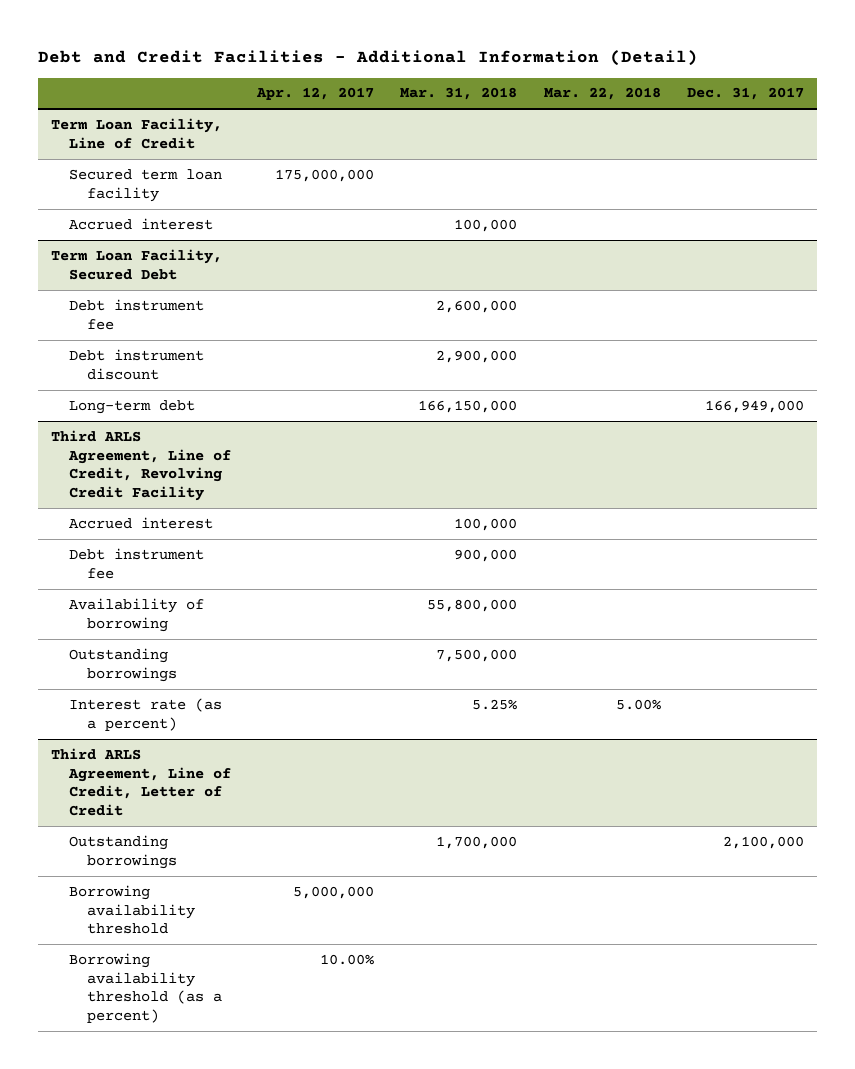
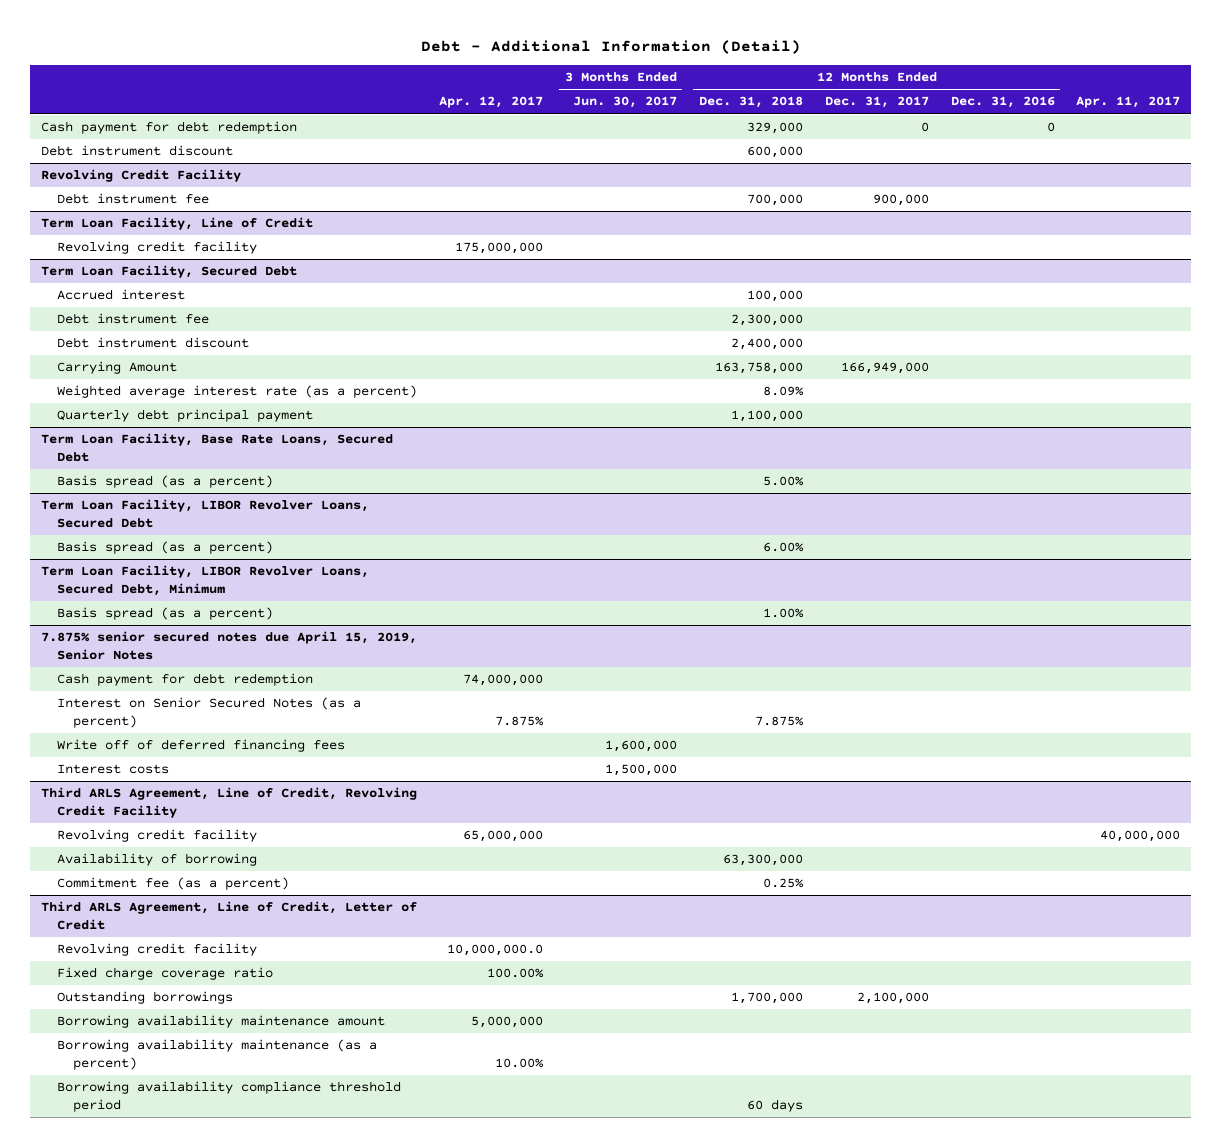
- Debt and Credit Facilities - Additional Information (Detail)
+ Debt - Additional Information (Detail)
- | Apr. 12, 2017 | Mar. 31, 2018 | Mar. 22, 2018 | Dec. 31, 2017
+ | Apr. 12, 2017 | 3 Months Ended Jun. 30, 2017 | 12 Months Ended Dec. 31, 2018 | 12 Months Ended Dec. 31, 2017 | 12 Months Ended Dec. 31, 2016 | Apr. 11, 2017
+ Cash payment for debt redemption | | | 329,000 | 0 | 0 |
+ Debt instrument discount | | | 600,000 | | |
+ Revolving Credit Facility
+ Debt instrument fee | | | 700,000 | 900,000 | |
@ Term Loan Facility, Line of Credit
- Secured term loan facility | 175,000,000 | | |
- Accrued interest | | 100,000 | |
+ Revolving credit facility | 175,000,000 | | | | |
@ Term Loan Facility, Secured Debt
+ Accrued interest | | | 100,000 | | |
- Long-term debt | | 166,150,000 | | 166,949,000
+ Carrying Amount | | | 163,758,000 | 166,949,000 | |
+ Weighted average interest rate (as a percent) | | | 8.09% | | |
+ Quarterly debt principal payment | | | 1,100,000 | | |
+ Term Loan Facility, Base Rate Loans, Secured Debt
+ Basis spread (as a percent) | | | 5.00% | | |
+ Term Loan Facility, LIBOR Revolver Loans, Secured Debt
+ Basis spread (as a percent) | | | 6.00% | | |
+ Term Loan Facility, LIBOR Revolver Loans, Secured Debt, Minimum
+ Basis spread (as a percent) | | | 1.00% | | |
+ 7.875% senior secured notes due April 15, 2019, Senior Notes
+ Cash payment for debt redemption | 74,000,000 | | | | |
+ Interest on Senior Secured Notes (as a percent) | 7.875% | | 7.875% | | |
+ Write off of deferred financing fees | | 1,600,000 | | | |
+ Interest costs | | 1,500,000 | | | |
@ Third ARLS Agreement, Line of Credit, Revolving Credit Facility
- Accrued interest | | 100,000 | |
- Debt instrument fee | | 900,000 | |
+ Revolving credit facility | 65,000,000 | | | | | 40,000,000
- Outstanding borrowings | | 7,500,000 | |
- Interest rate (as a percent) | | 5.25% | 5.00% |
+ Commitment fee (as a percent) | | | 0.25% | | |
@ Third ARLS Agreement, Line of Credit, Letter of Credit
+ Revolving credit facility | 10,000,000.0 | | | | |
+ Fixed charge coverage ratio | 100.00% | | | | |
- Borrowing availability threshold | 5,000,000 | | |
- Borrowing availability threshold (as a percent) | 10.00% | | |
+ Borrowing availability maintenance amount | 5,000,000 | | | | |
+ Borrowing availability maintenance (as a percent) | 10.00% | | | | |
+ Borrowing availability compliance threshold period | | | 60 days | | |

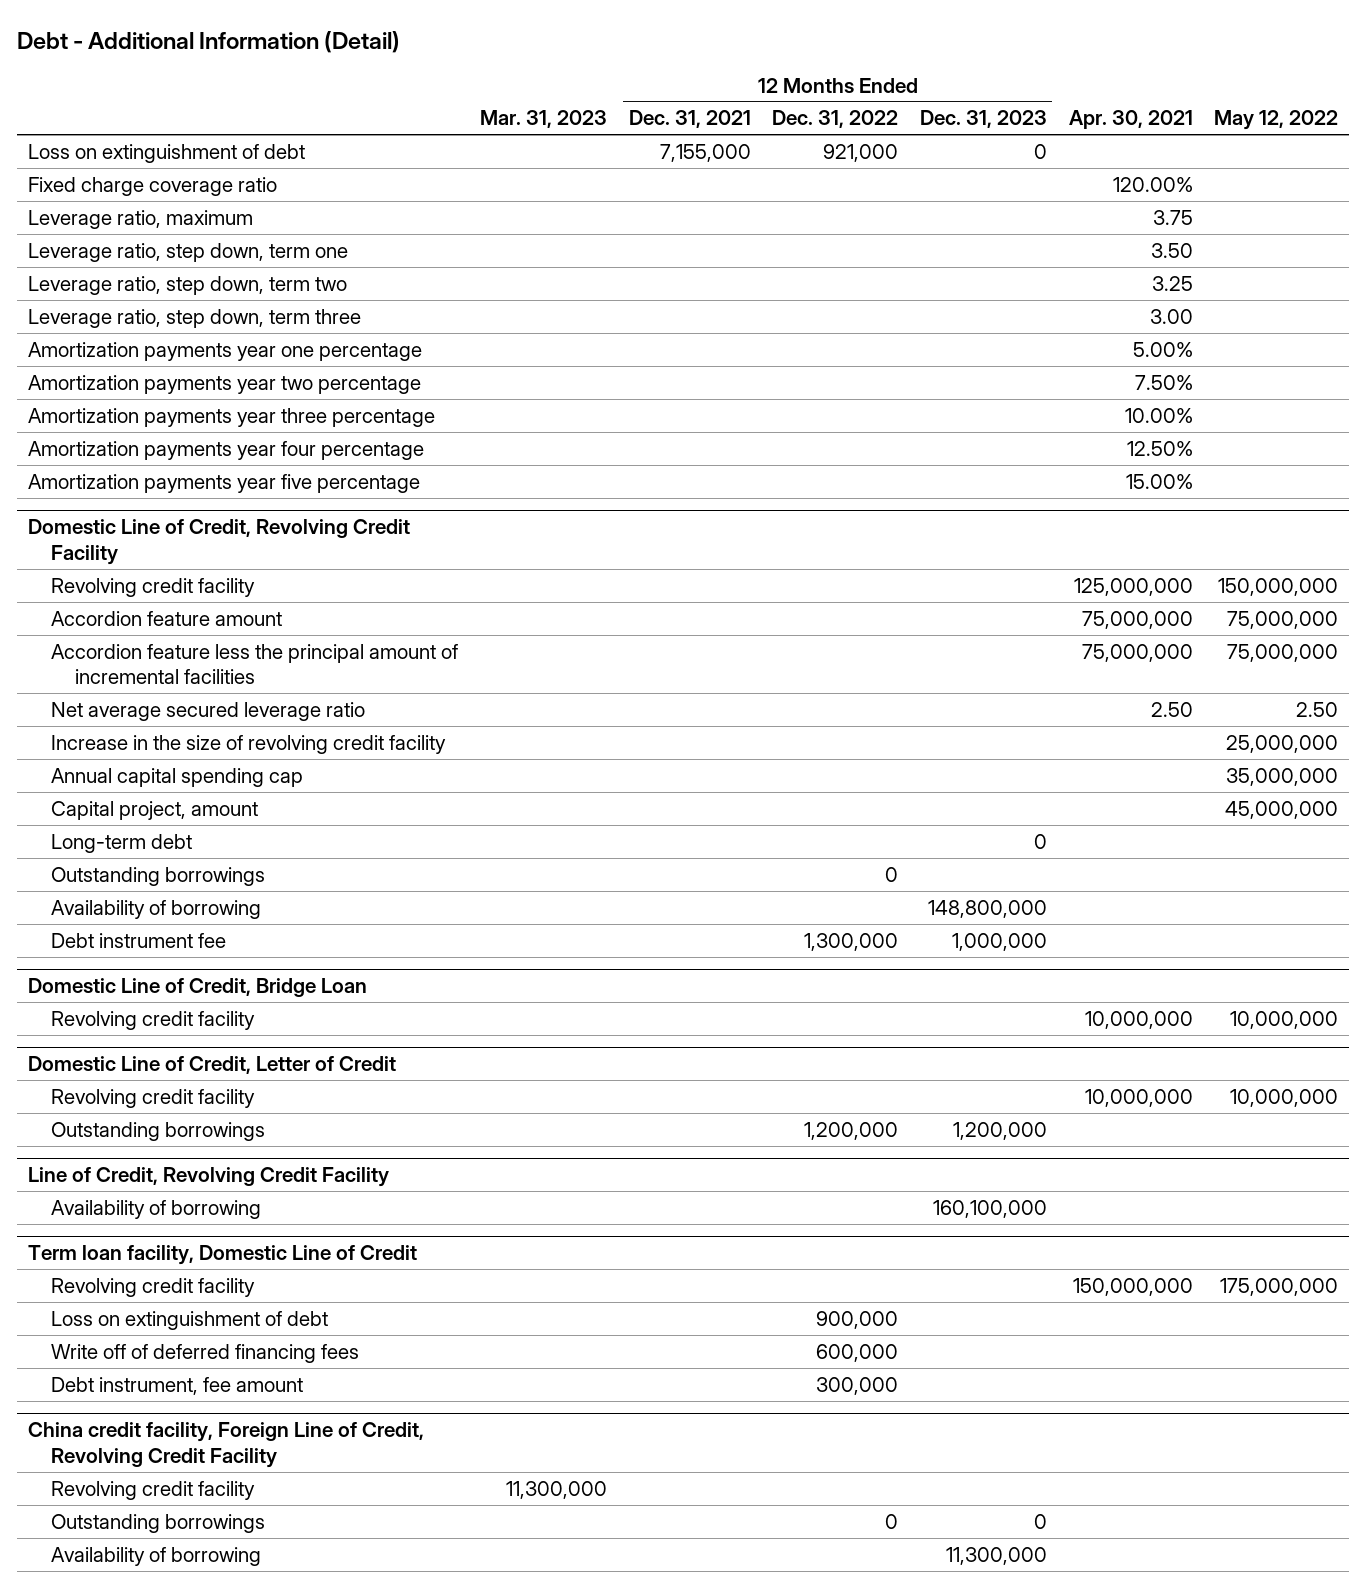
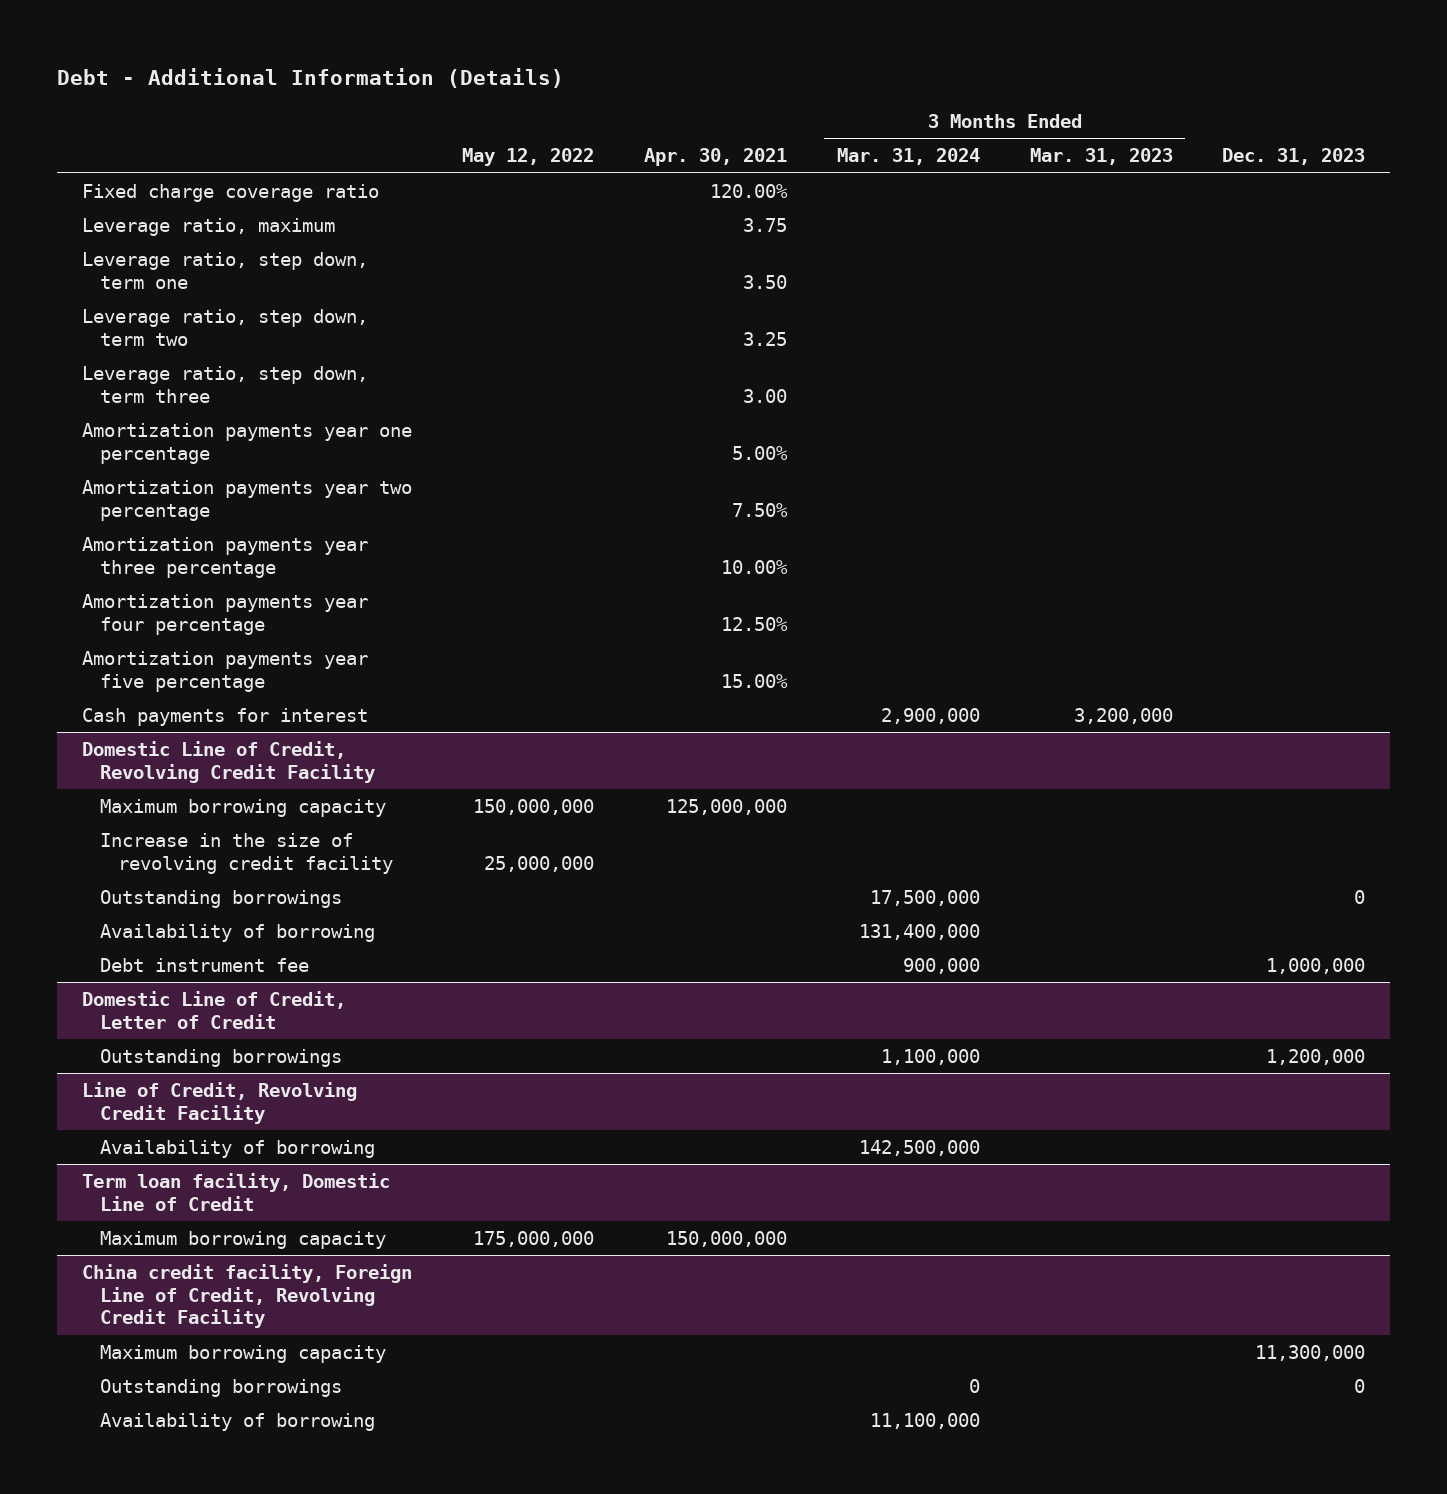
- Debt - Additional Information (Detail)
+ Debt - Additional Information (Details)
- | Mar. 31, 2023 | 12 Months Ended Dec. 31, 2021 | 12 Months Ended Dec. 31, 2022 | 12 Months Ended Dec. 31, 2023 | Apr. 30, 2021 | May 12, 2022
+ | May 12, 2022 | Apr. 30, 2021 | 3 Months Ended Mar. 31, 2024 | 3 Months Ended Mar. 31, 2023 | Dec. 31, 2023
- Loss on extinguishment of debt | | 7,155,000 | 921,000 | 0 | |
+ Cash payments for interest | | | 2,900,000 | 3,200,000 |
@ Domestic Line of Credit, Revolving Credit Facility
- Revolving credit facility | | | | | 125,000,000 | 150,000,000
- Accordion feature amount | | | | | 75,000,000 | 75,000,000
- Accordion feature less the principal amount of incremental facilities | | | | | 75,000,000 | 75,000,000
- Net average secured leverage ratio | | | | | 2.50 | 2.50
+ Maximum borrowing capacity | 150,000,000 | 125,000,000 | | |
- Annual capital spending cap | | | | | | 35,000,000
- Capital project, amount | | | | | | 45,000,000
- Long-term debt | | | | 0 | |
- Domestic Line of Credit, Bridge Loan
- Revolving credit facility | | | | | 10,000,000 | 10,000,000
@ Domestic Line of Credit, Letter of Credit
- Revolving credit facility | | | | | 10,000,000 | 10,000,000
@ Term loan facility, Domestic Line of Credit
- Revolving credit facility | | | | | 150,000,000 | 175,000,000
- Loss on extinguishment of debt | | | 900,000 | | |
- Write off of deferred financing fees | | | 600,000 | | |
- Debt instrument, fee amount | | | 300,000 | | |
+ Maximum borrowing capacity | 175,000,000 | 150,000,000 | | |
@ China credit facility, Foreign Line of Credit, Revolving Credit Facility
- Revolving credit facility | 11,300,000 | | | | |
+ Maximum borrowing capacity | | | | | 11,300,000

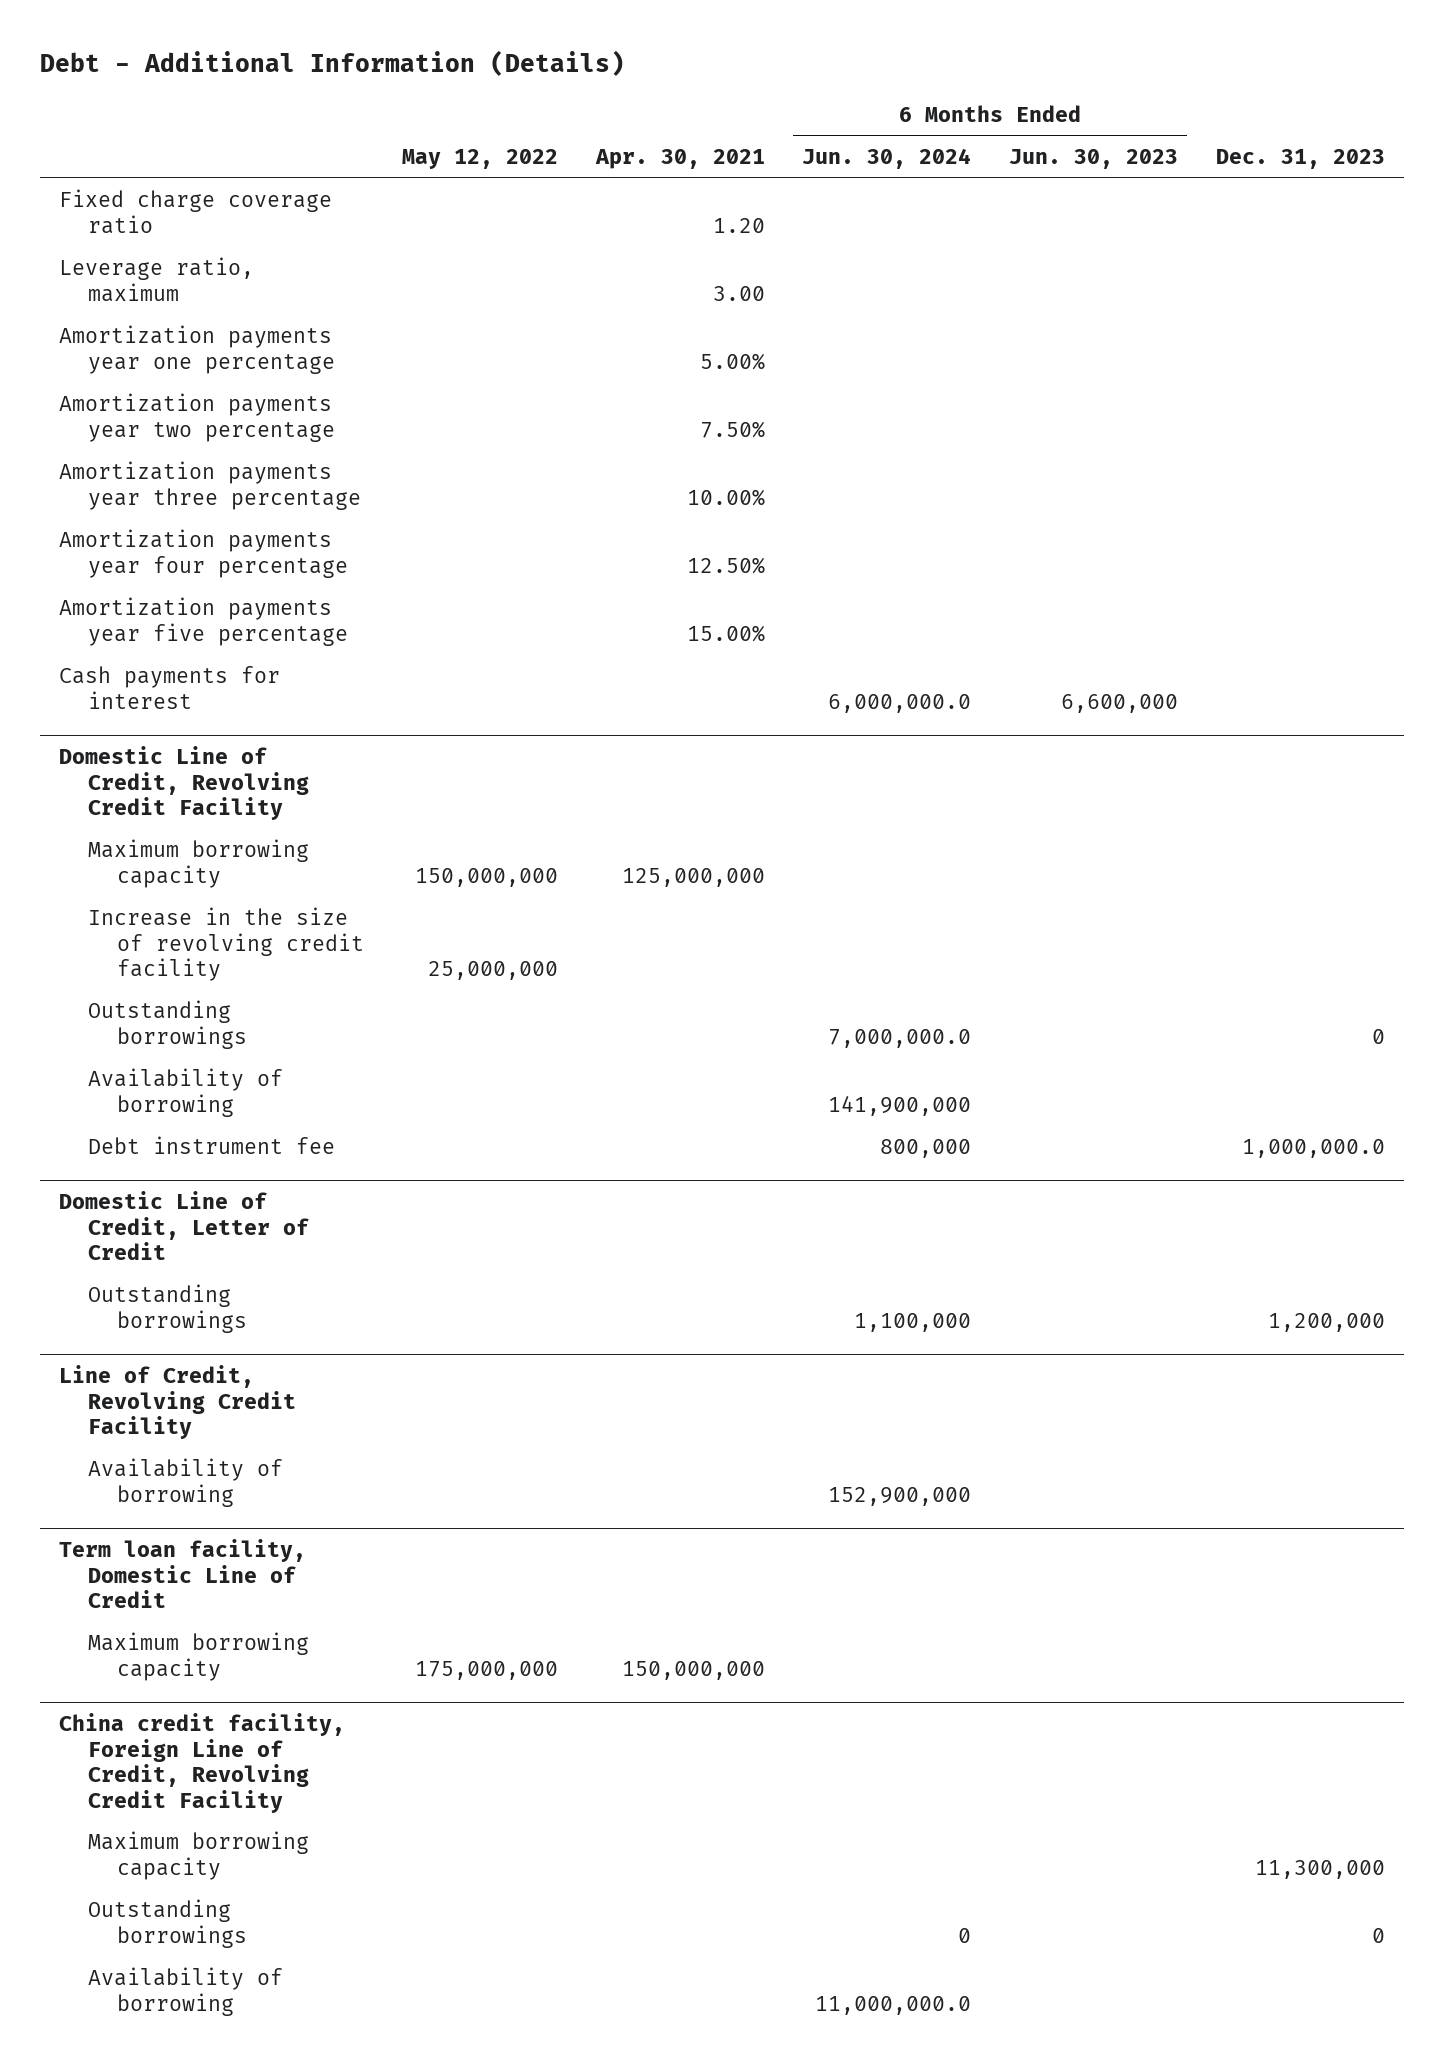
- | May 12, 2022 | Apr. 30, 2021 | 3 Months Ended Mar. 31, 2024 | 3 Months Ended Mar. 31, 2023 | Dec. 31, 2023
+ | May 12, 2022 | Apr. 30, 2021 | 6 Months Ended Jun. 30, 2024 | 6 Months Ended Jun. 30, 2023 | Dec. 31, 2023
- Fixed charge coverage ratio | | 120.00% | | |
- Leverage ratio, maximum | | 3.75 | | |
- Leverage ratio, step down, term one | | 3.50 | | |
- Leverage ratio, step down, term two | | 3.25 | | |
- Leverage ratio, step down, term three | | 3.00 | | |
+ Fixed charge coverage ratio | | 1.20 | | |
+ Leverage ratio, maximum | | 3.00 | | |
@ Domestic Line of Credit, Revolving Credit Facility
- Debt instrument fee | | | 900,000 | | 1,000,000
+ Debt instrument fee | | | 800,000 | | 1,000,000.0

